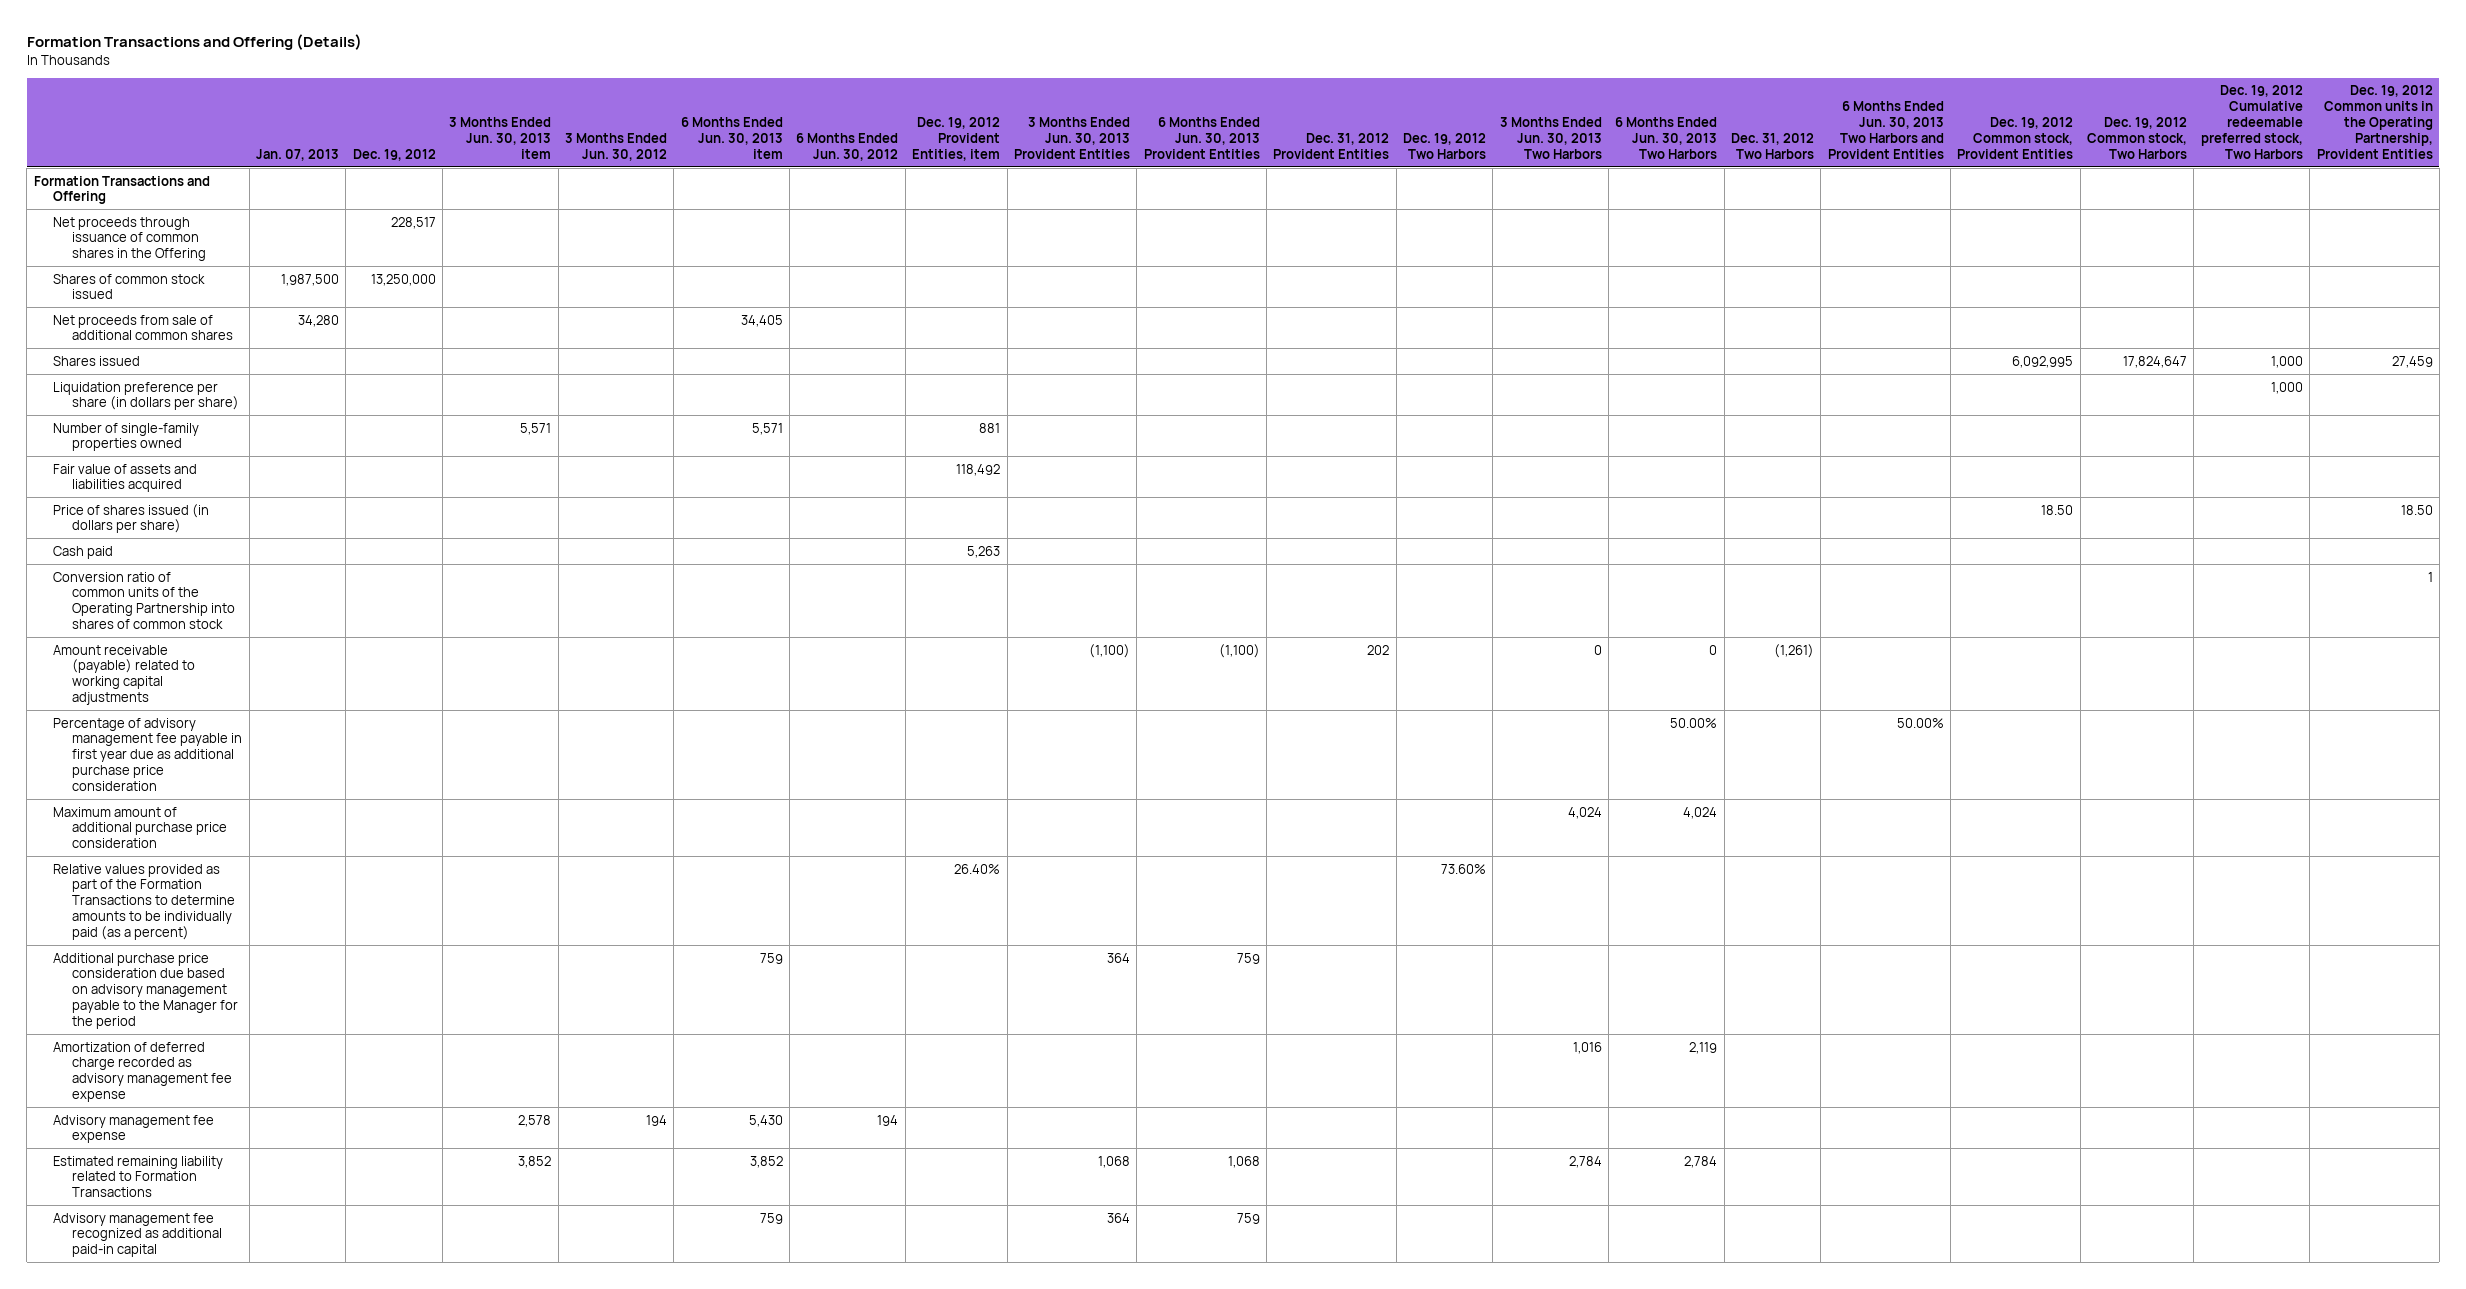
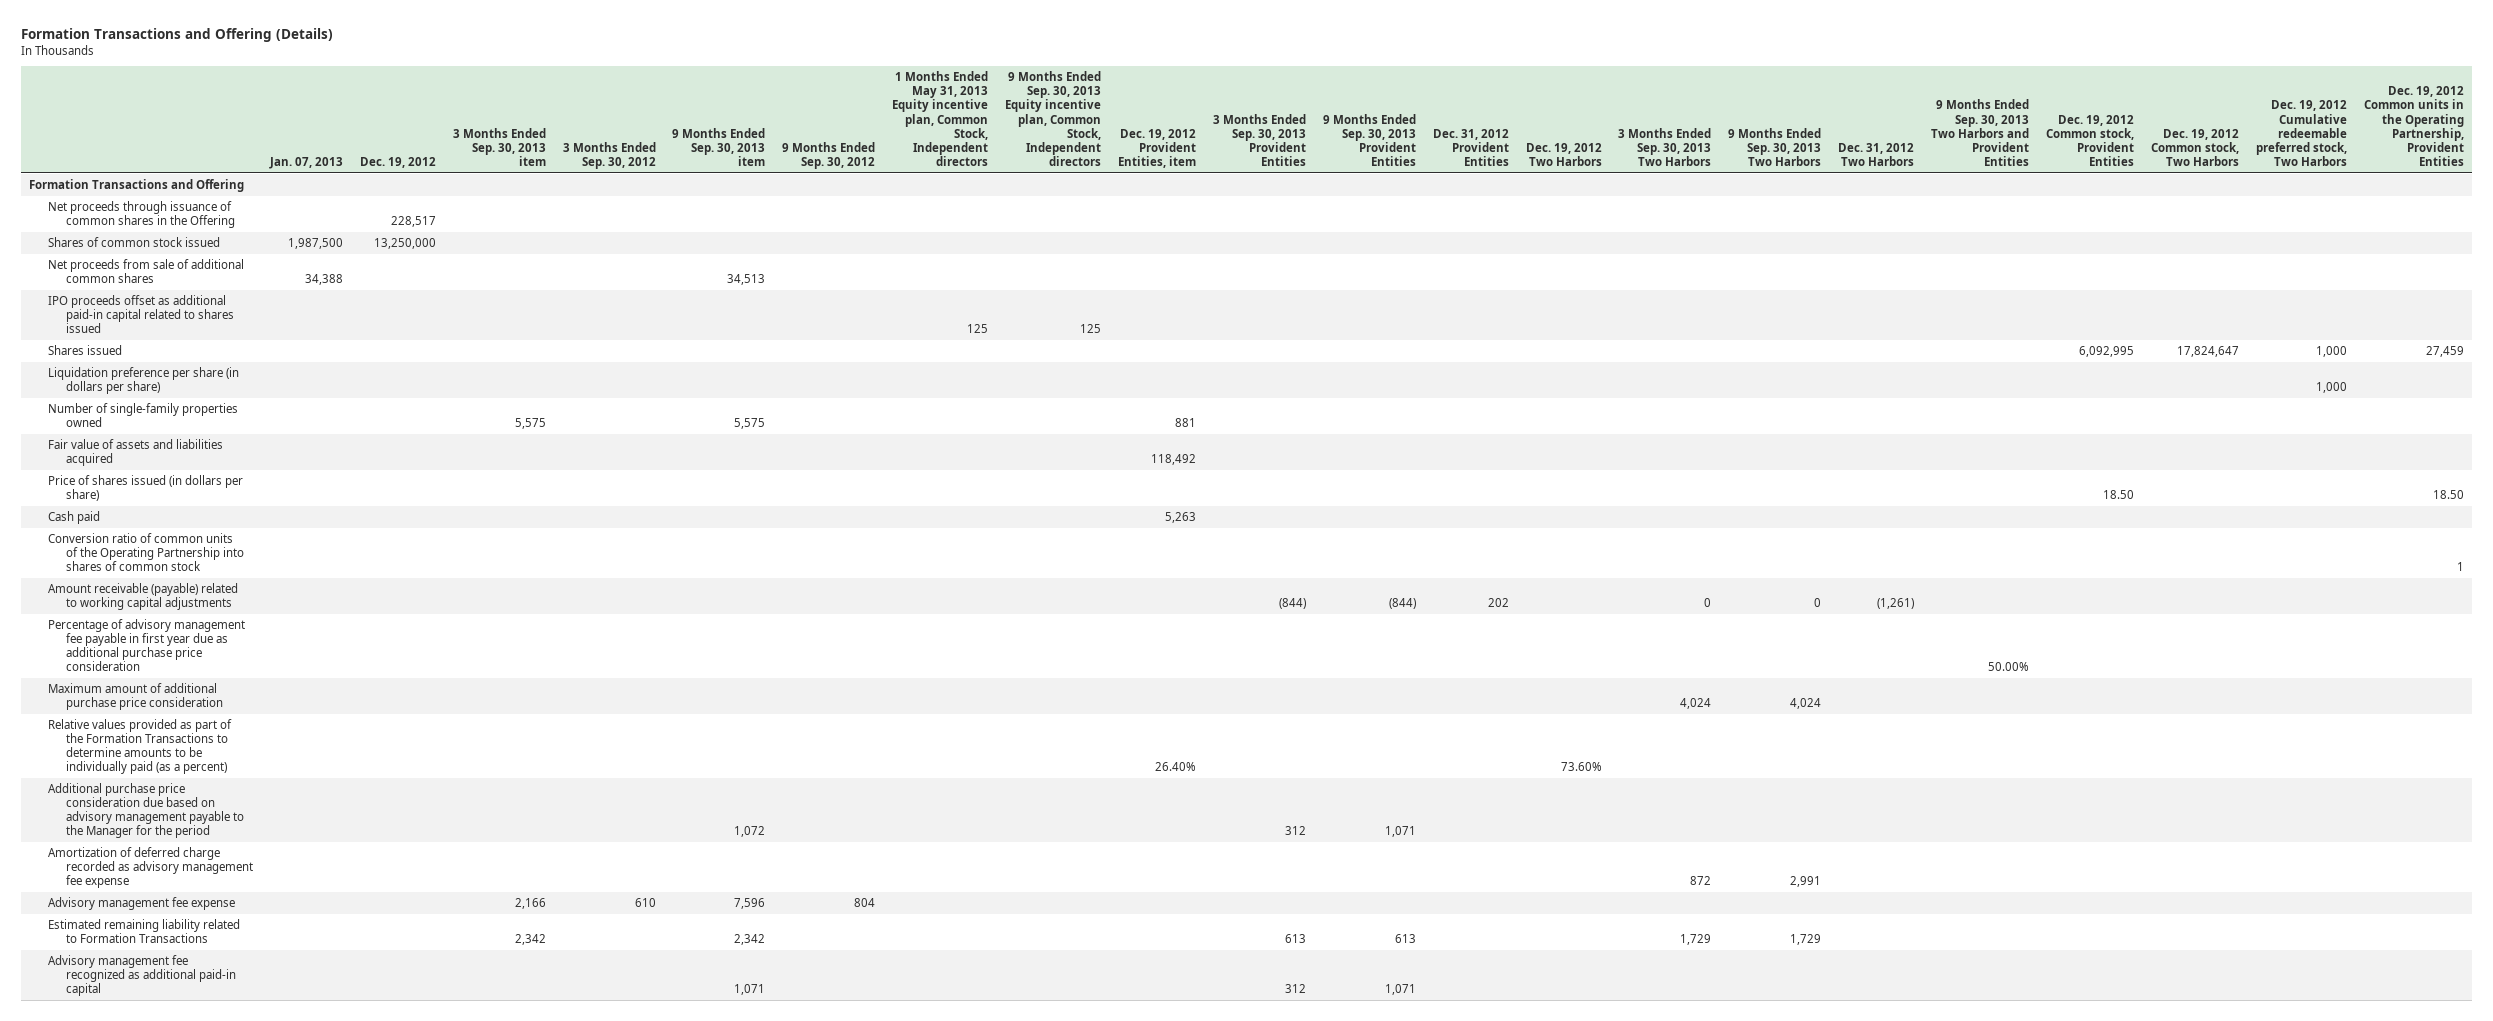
- | Jan. 07, 2013 | Dec. 19, 2012 | 3 Months Ended Jun. 30, 2013 item | 3 Months Ended Jun. 30, 2012 | 6 Months Ended Jun. 30, 2013 item | 6 Months Ended Jun. 30, 2012 | Dec. 19, 2012 Provident Entities, item | 3 Months Ended Jun. 30, 2013 Provident Entities | 6 Months Ended Jun. 30, 2013 Provident Entities | Dec. 31, 2012 Provident Entities | Dec. 19, 2012 Two Harbors | 3 Months Ended Jun. 30, 2013 Two Harbors | 6 Months Ended Jun. 30, 2013 Two Harbors | Dec. 31, 2012 Two Harbors | 6 Months Ended Jun. 30, 2013 Two Harbors and Provident Entities | Dec. 19, 2012 Common stock, Provident Entities | Dec. 19, 2012 Common stock, Two Harbors | Dec. 19, 2012 Cumulative redeemable preferred stock, Two Harbors | Dec. 19, 2012 Common units in the Operating Partnership, Provident Entities
+ | Jan. 07, 2013 | Dec. 19, 2012 | 3 Months Ended Sep. 30, 2013 item | 3 Months Ended Sep. 30, 2012 | 9 Months Ended Sep. 30, 2013 item | 9 Months Ended Sep. 30, 2012 | 1 Months Ended May 31, 2013 Equity incentive plan, Common Stock, Independent directors | 9 Months Ended Sep. 30, 2013 Equity incentive plan, Common Stock, Independent directors | Dec. 19, 2012 Provident Entities, item | 3 Months Ended Sep. 30, 2013 Provident Entities | 9 Months Ended Sep. 30, 2013 Provident Entities | Dec. 31, 2012 Provident Entities | Dec. 19, 2012 Two Harbors | 3 Months Ended Sep. 30, 2013 Two Harbors | 9 Months Ended Sep. 30, 2013 Two Harbors | Dec. 31, 2012 Two Harbors | 9 Months Ended Sep. 30, 2013 Two Harbors and Provident Entities | Dec. 19, 2012 Common stock, Provident Entities | Dec. 19, 2012 Common stock, Two Harbors | Dec. 19, 2012 Cumulative redeemable preferred stock, Two Harbors | Dec. 19, 2012 Common units in the Operating Partnership, Provident Entities
- Net proceeds from sale of additional common shares | 34,280 | | | | 34,405 | | | | | | | | | | | | | |
+ Net proceeds from sale of additional common shares | 34,388 | | | | 34,513 | | | | | | | | | | | | | | | |
+ IPO proceeds offset as additional paid-in capital related to shares issued | | | | | | | 125 | 125 | | | | | | | | | | | | |

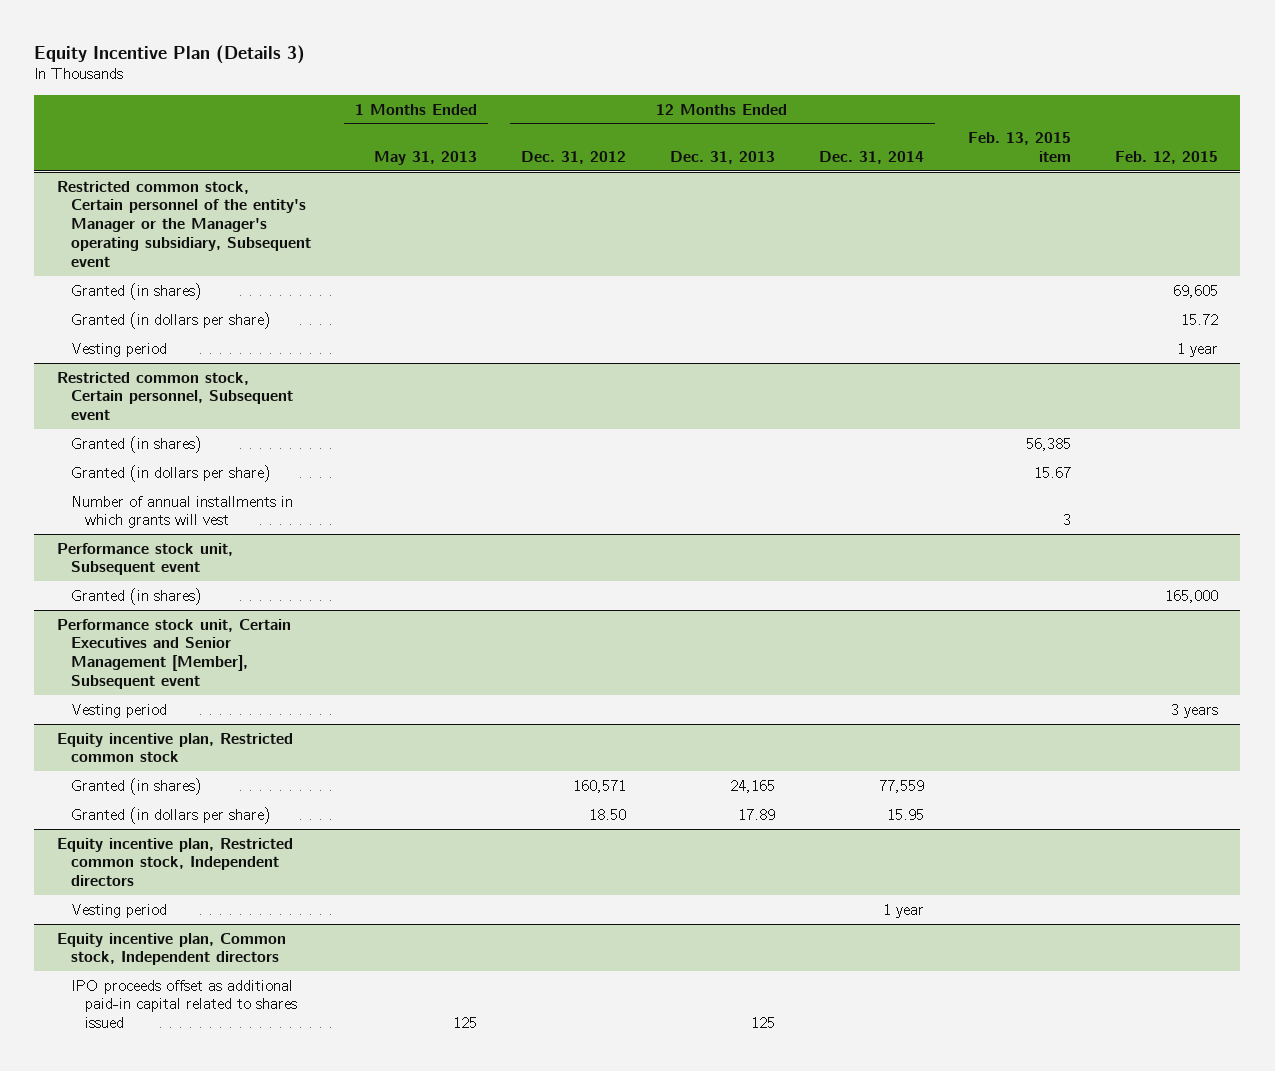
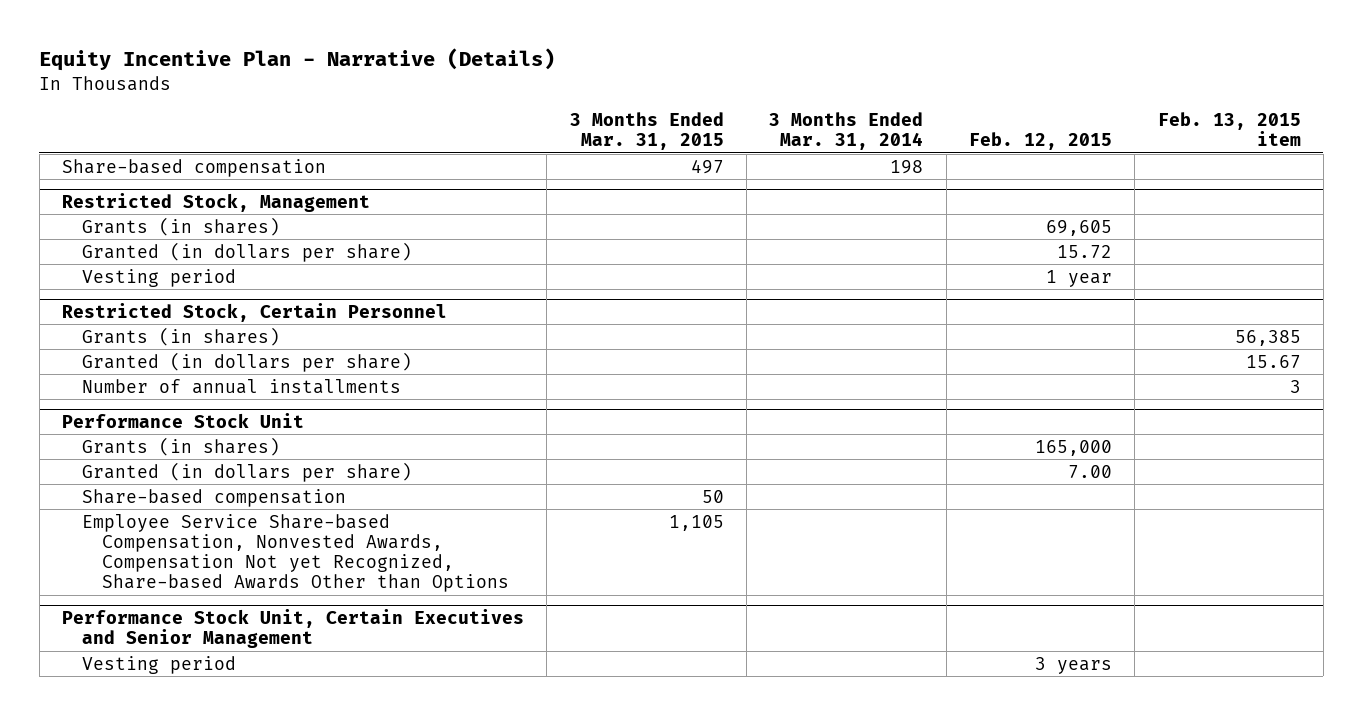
- Equity Incentive Plan (Details 3)
+ Equity Incentive Plan - Narrative (Details)
- | 1 Months Ended May 31, 2013 | 12 Months Ended Dec. 31, 2012 | 12 Months Ended Dec. 31, 2013 | 12 Months Ended Dec. 31, 2014 | Feb. 13, 2015 item | Feb. 12, 2015
+ | 3 Months Ended Mar. 31, 2015 | 3 Months Ended Mar. 31, 2014 | Feb. 12, 2015 | Feb. 13, 2015 item
- Restricted common stock, Certain personnel of the entity's Manager or the Manager's operating subsidiary, Subsequent event
- Granted (in shares) | | | | | | 69,605
+ Share-based compensation | 497 | 198 | |
+ Restricted Stock, Management
+ Grants (in shares) | | | 69,605 |
- Restricted common stock, Certain personnel, Subsequent event
- Granted (in shares) | | | | | 56,385 |
+ Restricted Stock, Certain Personnel
+ Grants (in shares) | | | | 56,385
- Number of annual installments in which grants will vest | | | | | 3 |
- Performance stock unit, Subsequent event
- Granted (in shares) | | | | | | 165,000
- Performance stock unit, Certain Executives and Senior Management [Member], Subsequent event
+ Number of annual installments | | | | 3
+ Performance Stock Unit
+ Grants (in shares) | | | 165,000 |
+ Granted (in dollars per share) | | | 7.00 |
+ Share-based compensation | 50 | | |
+ Employee Service Share-based Compensation, Nonvested Awards, Compensation Not yet Recognized, Share-based Awards Other than Options | 1,105 | | |
+ Performance Stock Unit, Certain Executives and Senior Management
- Equity incentive plan, Restricted common stock
- Granted (in shares) | | 160,571 | 24,165 | 77,559 | |
- Granted (in dollars per share) | | 18.50 | 17.89 | 15.95 | |
- Equity incentive plan, Restricted common stock, Independent directors
- Vesting period | | | | 1 year | |
- Equity incentive plan, Common stock, Independent directors
- IPO proceeds offset as additional paid-in capital related to shares issued | 125 | | 125 | | |

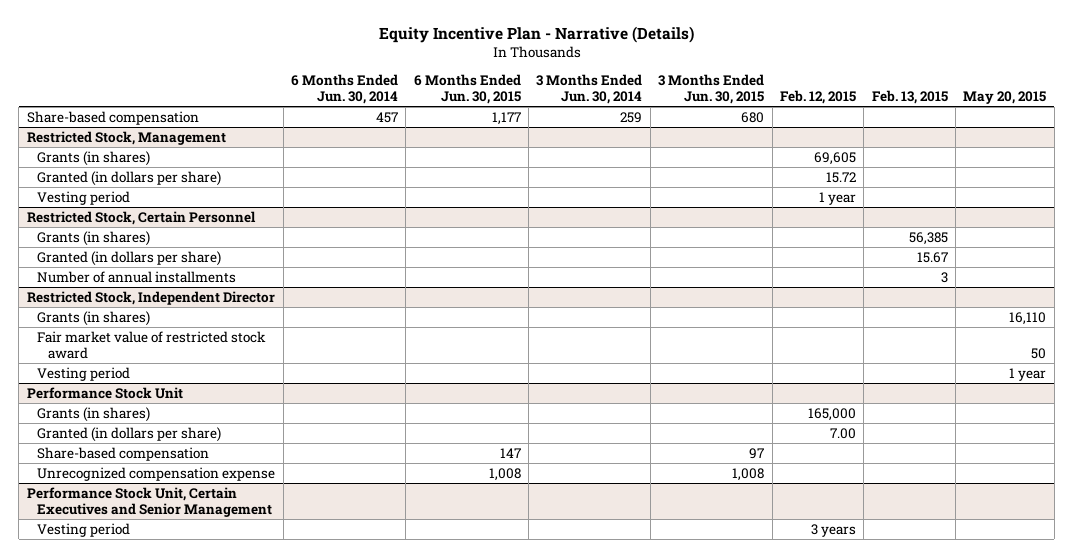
- | 3 Months Ended Mar. 31, 2015 | 3 Months Ended Mar. 31, 2014 | Feb. 12, 2015 | Feb. 13, 2015 item
+ | 6 Months Ended Jun. 30, 2014 | 6 Months Ended Jun. 30, 2015 | 3 Months Ended Jun. 30, 2014 | 3 Months Ended Jun. 30, 2015 | Feb. 12, 2015 | Feb. 13, 2015 | May 20, 2015
+ Restricted Stock, Independent Director
+ Grants (in shares) | | | | | | | 16,110
+ Fair market value of restricted stock award | | | | | | | 50
+ Vesting period | | | | | | | 1 year
@ Performance Stock Unit
- Employee Service Share-based Compensation, Nonvested Awards, Compensation Not yet Recognized, Share-based Awards Other than Options | 1,105 | | |
+ Unrecognized compensation expense | | 1,008 | | 1,008 | | |

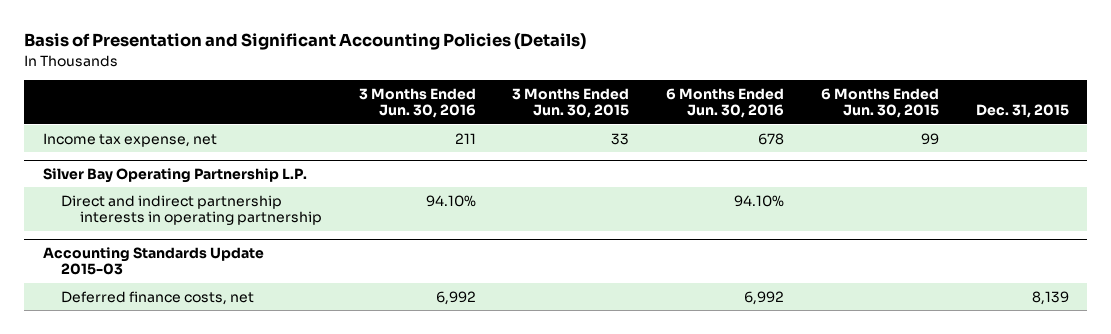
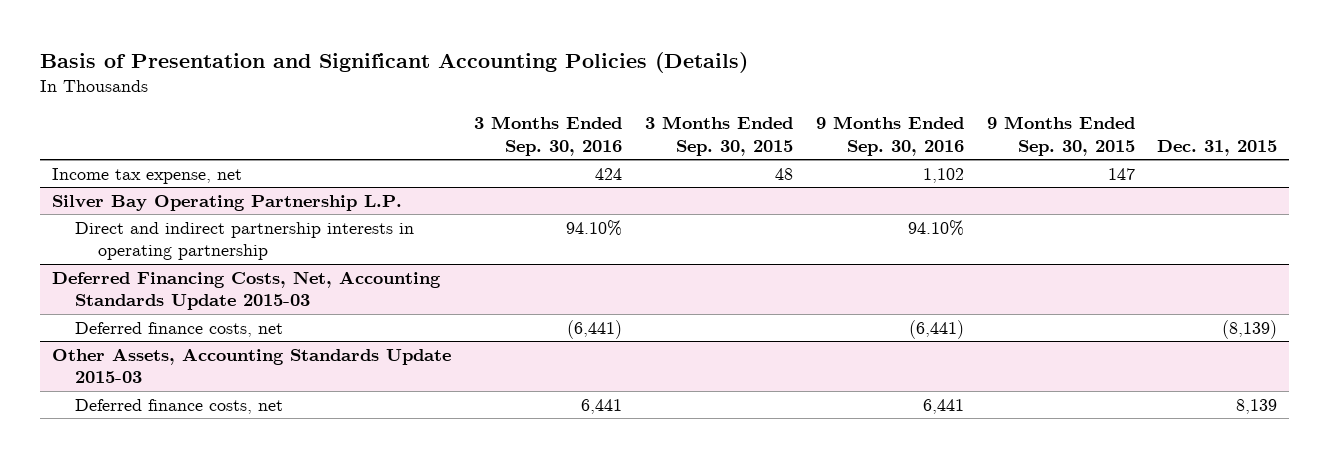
- | 3 Months Ended Jun. 30, 2016 | 3 Months Ended Jun. 30, 2015 | 6 Months Ended Jun. 30, 2016 | 6 Months Ended Jun. 30, 2015 | Dec. 31, 2015
+ | 3 Months Ended Sep. 30, 2016 | 3 Months Ended Sep. 30, 2015 | 9 Months Ended Sep. 30, 2016 | 9 Months Ended Sep. 30, 2015 | Dec. 31, 2015
- Accounting Standards Update 2015-03
+ Deferred Financing Costs, Net, Accounting Standards Update 2015-03
+ Deferred finance costs, net | (6,441) | | (6,441) | | (8,139)
+ Other Assets, Accounting Standards Update 2015-03

